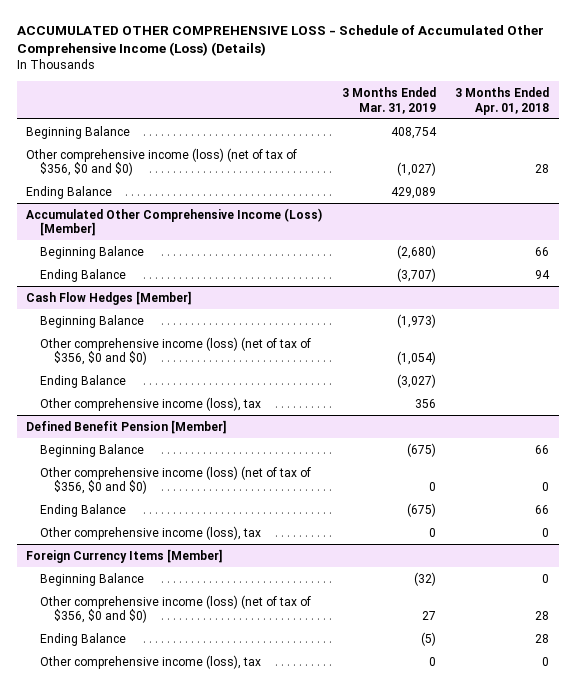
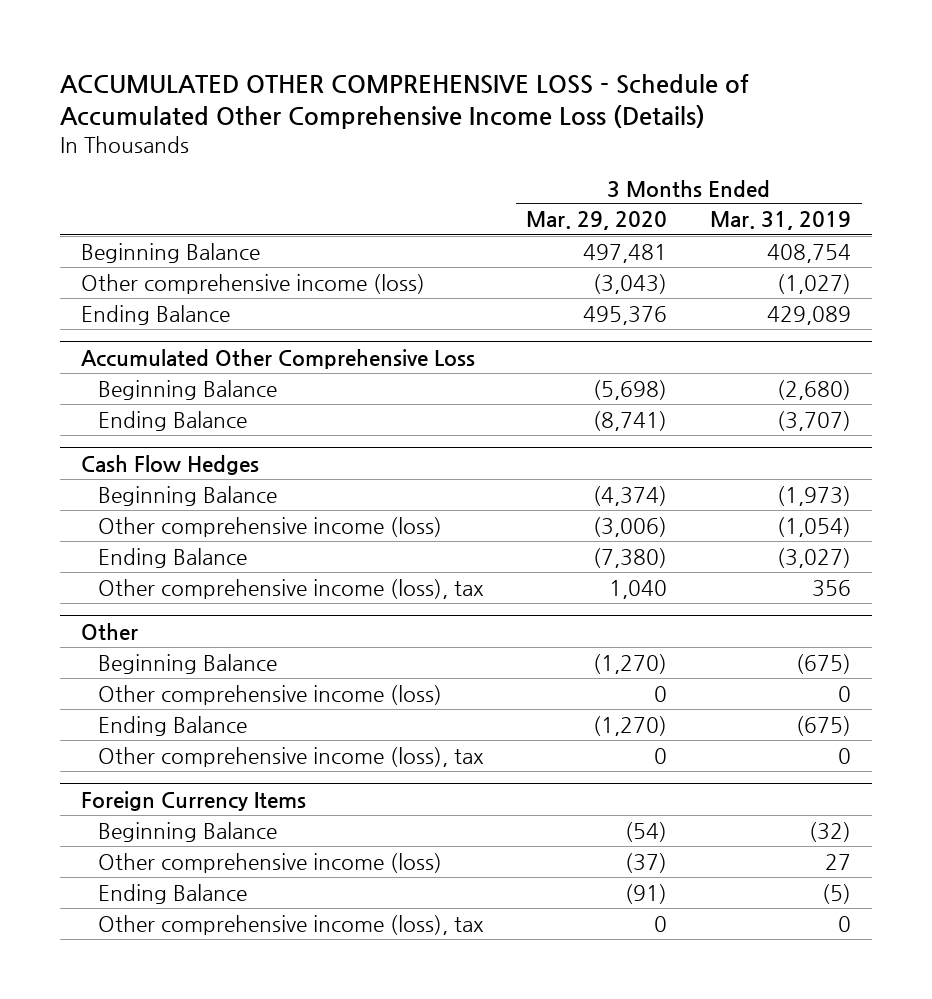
- ACCUMULATED OTHER COMPREHENSIVE LOSS - Schedule of Accumulated Other Comprehensive Income (Loss) (Details)
+ ACCUMULATED OTHER COMPREHENSIVE LOSS - Schedule of Accumulated Other Comprehensive Income Loss (Details)
- | 3 Months Ended Mar. 31, 2019 | 3 Months Ended Apr. 01, 2018
+ | 3 Months Ended Mar. 29, 2020 | 3 Months Ended Mar. 31, 2019
- Other comprehensive income (loss) (net of tax of $356, $0 and $0) | (1,027) | 28
+ Other comprehensive income (loss) | (3,043) | (1,027)
- Accumulated Other Comprehensive Income (Loss) [Member]
+ Accumulated Other Comprehensive Loss
- Cash Flow Hedges [Member]
+ Cash Flow Hedges
- Other comprehensive income (loss) (net of tax of $356, $0 and $0) | (1,054) |
+ Other comprehensive income (loss) | (3,006) | (1,054)
- Defined Benefit Pension [Member]
+ Other
- Other comprehensive income (loss) (net of tax of $356, $0 and $0) | 0 | 0
+ Other comprehensive income (loss) | 0 | 0
- Foreign Currency Items [Member]
+ Foreign Currency Items
- Other comprehensive income (loss) (net of tax of $356, $0 and $0) | 27 | 28
+ Other comprehensive income (loss) | (37) | 27

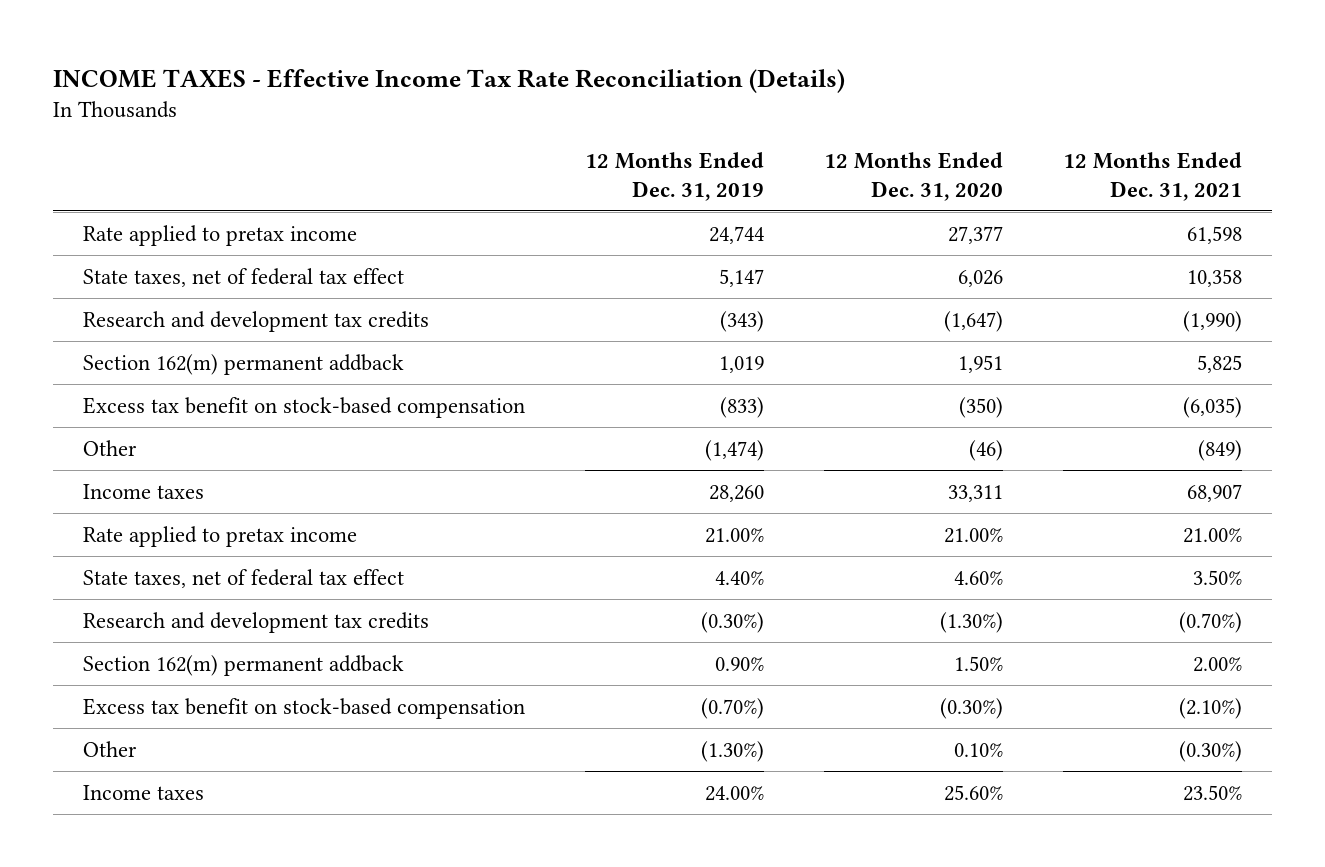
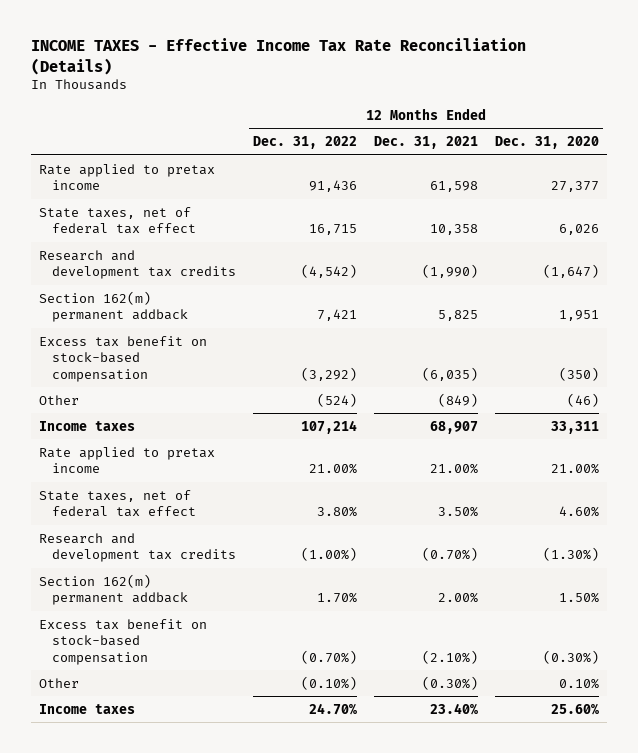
- | 12 Months Ended Dec. 31, 2019 | 12 Months Ended Dec. 31, 2020 | 12 Months Ended Dec. 31, 2021
+ | 12 Months Ended Dec. 31, 2022 | 12 Months Ended Dec. 31, 2021 | 12 Months Ended Dec. 31, 2020
- Income taxes | 24.00% | 25.60% | 23.50%
+ Income taxes | 24.70% | 23.40% | 25.60%

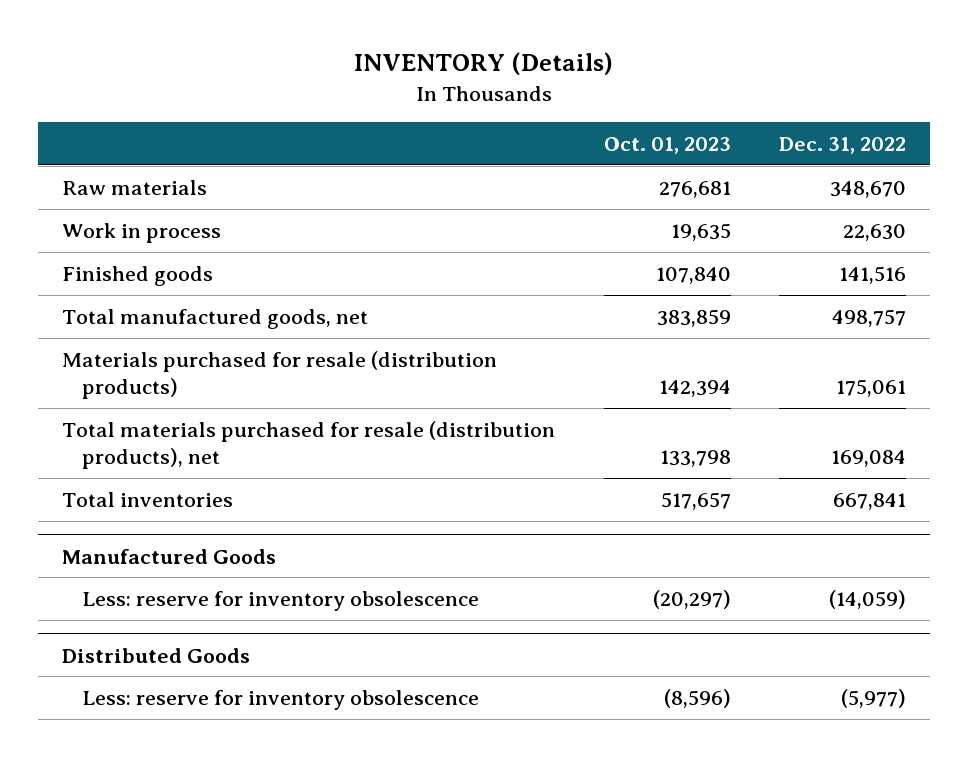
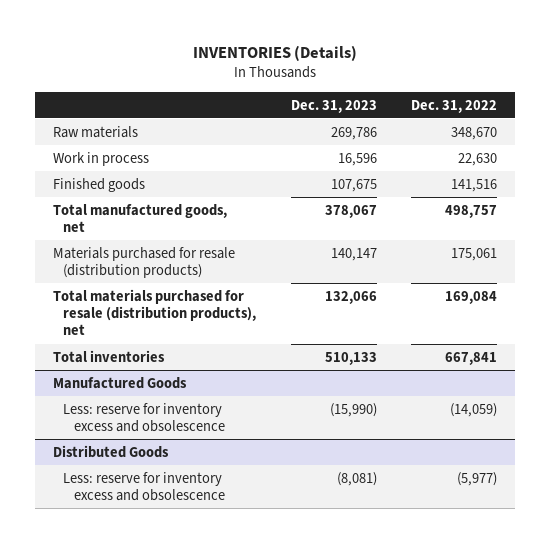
- INVENTORY (Details)
+ INVENTORIES (Details)
- | Oct. 01, 2023 | Dec. 31, 2022
+ | Dec. 31, 2023 | Dec. 31, 2022
@ Manufactured Goods
- Less: reserve for inventory obsolescence | (20,297) | (14,059)
+ Less: reserve for inventory excess and obsolescence | (15,990) | (14,059)
@ Distributed Goods
- Less: reserve for inventory obsolescence | (8,596) | (5,977)
+ Less: reserve for inventory excess and obsolescence | (8,081) | (5,977)

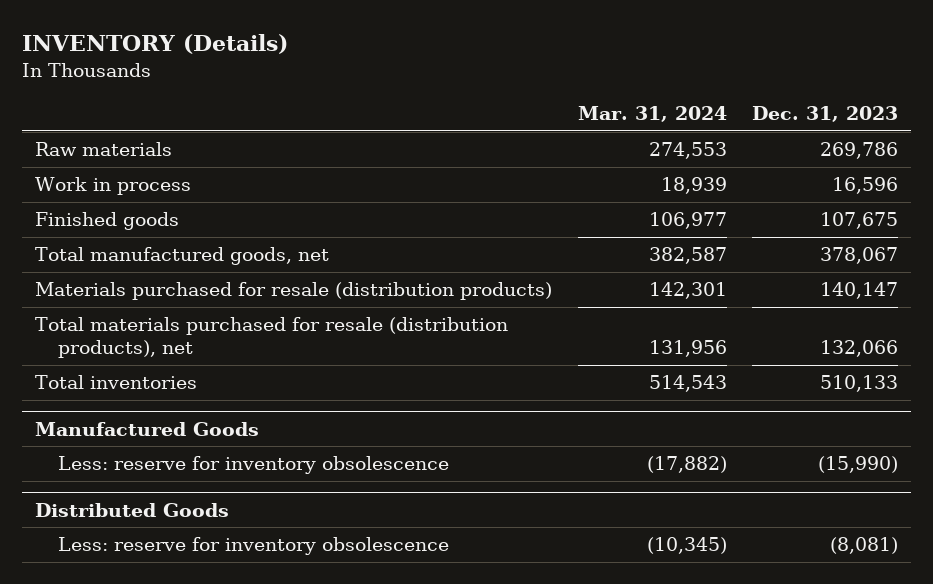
- INVENTORIES (Details)
+ INVENTORY (Details)
- | Dec. 31, 2023 | Dec. 31, 2022
+ | Mar. 31, 2024 | Dec. 31, 2023
@ Manufactured Goods
- Less: reserve for inventory excess and obsolescence | (15,990) | (14,059)
+ Less: reserve for inventory obsolescence | (17,882) | (15,990)
@ Distributed Goods
- Less: reserve for inventory excess and obsolescence | (8,081) | (5,977)
+ Less: reserve for inventory obsolescence | (10,345) | (8,081)

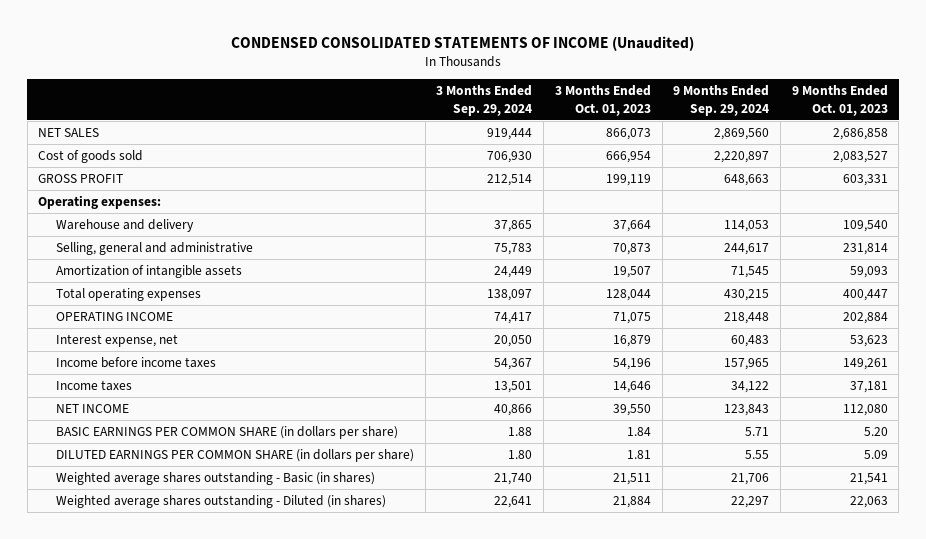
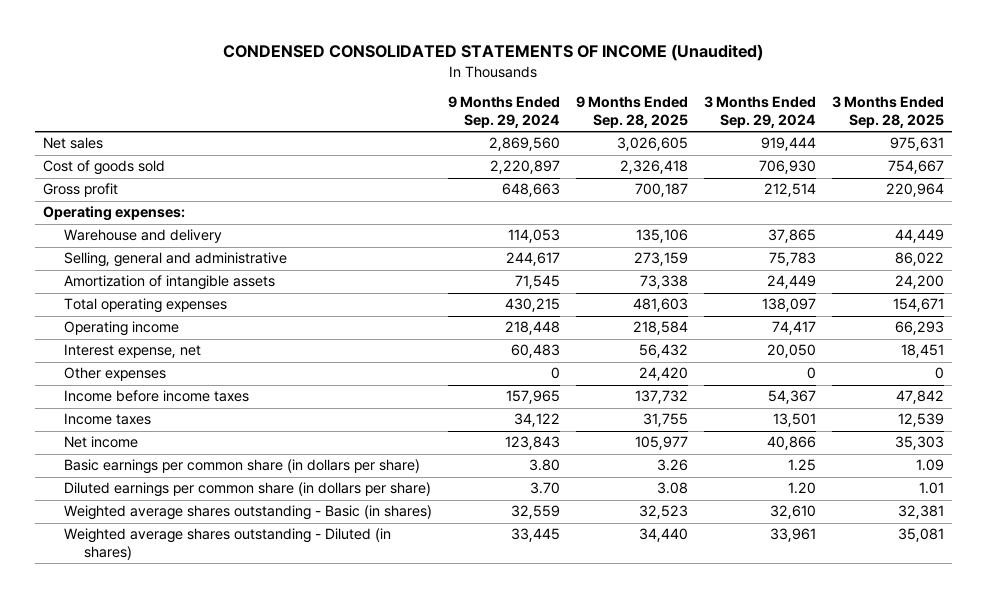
- | 3 Months Ended Sep. 29, 2024 | 3 Months Ended Oct. 01, 2023 | 9 Months Ended Sep. 29, 2024 | 9 Months Ended Oct. 01, 2023
+ | 9 Months Ended Sep. 29, 2024 | 9 Months Ended Sep. 28, 2025 | 3 Months Ended Sep. 29, 2024 | 3 Months Ended Sep. 28, 2025
- NET SALES | 919,444 | 866,073 | 2,869,560 | 2,686,858
+ Net sales | 2,869,560 | 3,026,605 | 919,444 | 975,631
- GROSS PROFIT | 212,514 | 199,119 | 648,663 | 603,331
+ Gross profit | 648,663 | 700,187 | 212,514 | 220,964
- OPERATING INCOME | 74,417 | 71,075 | 218,448 | 202,884
+ Operating income | 218,448 | 218,584 | 74,417 | 66,293
+ Other expenses | 0 | 24,420 | 0 | 0
- NET INCOME | 40,866 | 39,550 | 123,843 | 112,080
- BASIC EARNINGS PER COMMON SHARE (in dollars per share) | 1.88 | 1.84 | 5.71 | 5.20
- DILUTED EARNINGS PER COMMON SHARE (in dollars per share) | 1.80 | 1.81 | 5.55 | 5.09
- Weighted average shares outstanding - Basic (in shares) | 21,740 | 21,511 | 21,706 | 21,541
- Weighted average shares outstanding - Diluted (in shares) | 22,641 | 21,884 | 22,297 | 22,063
+ Net income | 123,843 | 105,977 | 40,866 | 35,303
+ Basic earnings per common share (in dollars per share) | 3.80 | 3.26 | 1.25 | 1.09
+ Diluted earnings per common share (in dollars per share) | 3.70 | 3.08 | 1.20 | 1.01
+ Weighted average shares outstanding - Basic (in shares) | 32,559 | 32,523 | 32,610 | 32,381
+ Weighted average shares outstanding - Diluted (in shares) | 33,445 | 34,440 | 33,961 | 35,081

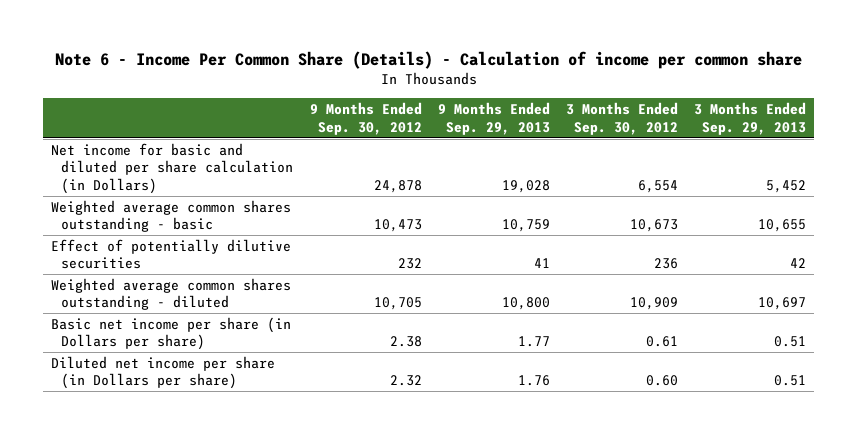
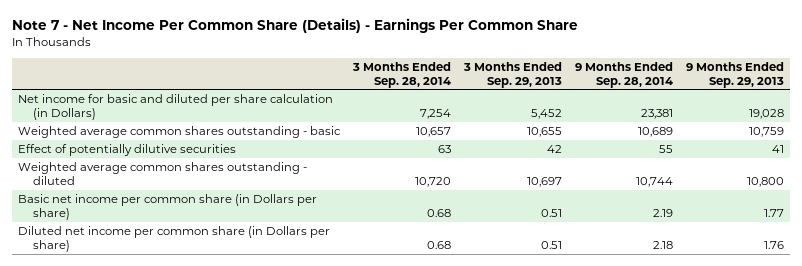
- Note 6 - Income Per Common Share (Details) - Calculation of income per common share
+ Note 7 - Net Income Per Common Share (Details) - Earnings Per Common Share
- | 9 Months Ended Sep. 30, 2012 | 9 Months Ended Sep. 29, 2013 | 3 Months Ended Sep. 30, 2012 | 3 Months Ended Sep. 29, 2013
+ | 3 Months Ended Sep. 28, 2014 | 3 Months Ended Sep. 29, 2013 | 9 Months Ended Sep. 28, 2014 | 9 Months Ended Sep. 29, 2013
- Basic net income per share (in Dollars per share) | 2.38 | 1.77 | 0.61 | 0.51
- Diluted net income per share (in Dollars per share) | 2.32 | 1.76 | 0.60 | 0.51
+ Basic net income per common share (in Dollars per share) | 0.68 | 0.51 | 2.19 | 1.77
+ Diluted net income per common share (in Dollars per share) | 0.68 | 0.51 | 2.18 | 1.76

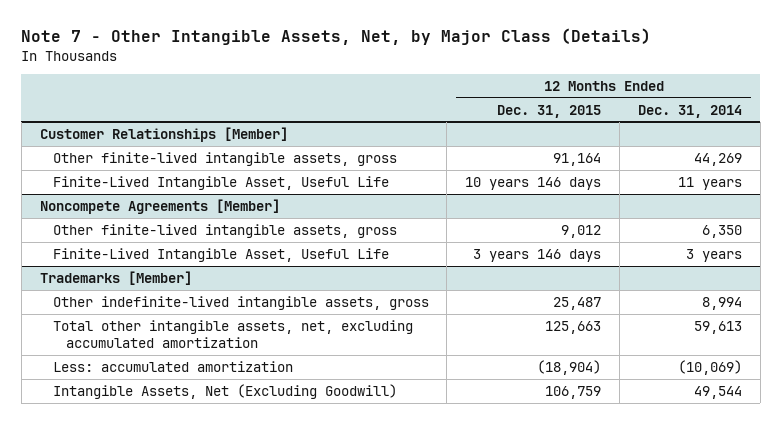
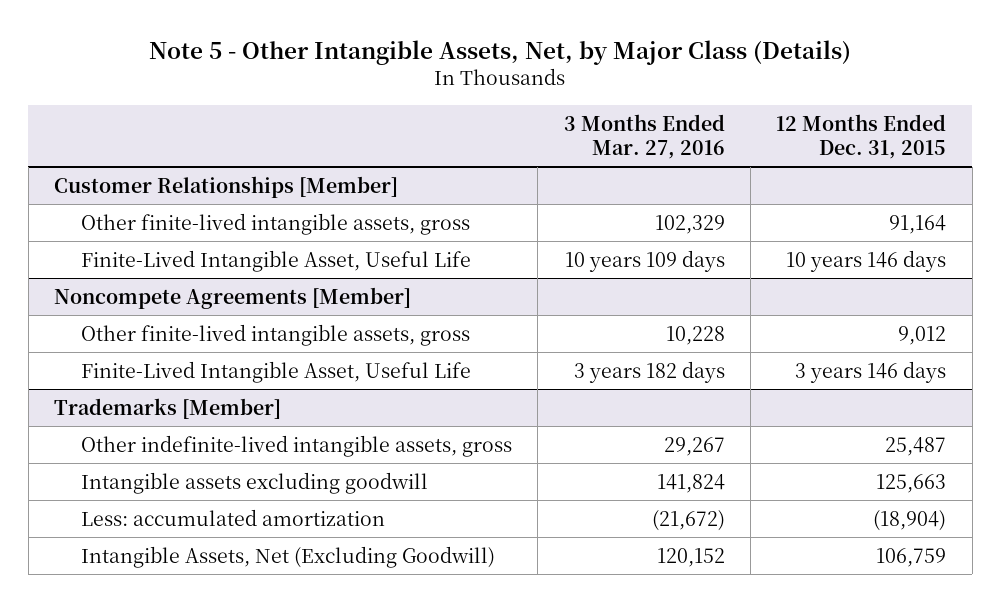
- Note 7 - Other Intangible Assets, Net, by Major Class (Details)
+ Note 5 - Other Intangible Assets, Net, by Major Class (Details)
- | 12 Months Ended Dec. 31, 2015 | 12 Months Ended Dec. 31, 2014
+ | 3 Months Ended Mar. 27, 2016 | 12 Months Ended Dec. 31, 2015
@ Trademarks [Member]
- Total other intangible assets, net, excluding accumulated amortization | 125,663 | 59,613
+ Intangible assets excluding goodwill | 141,824 | 125,663

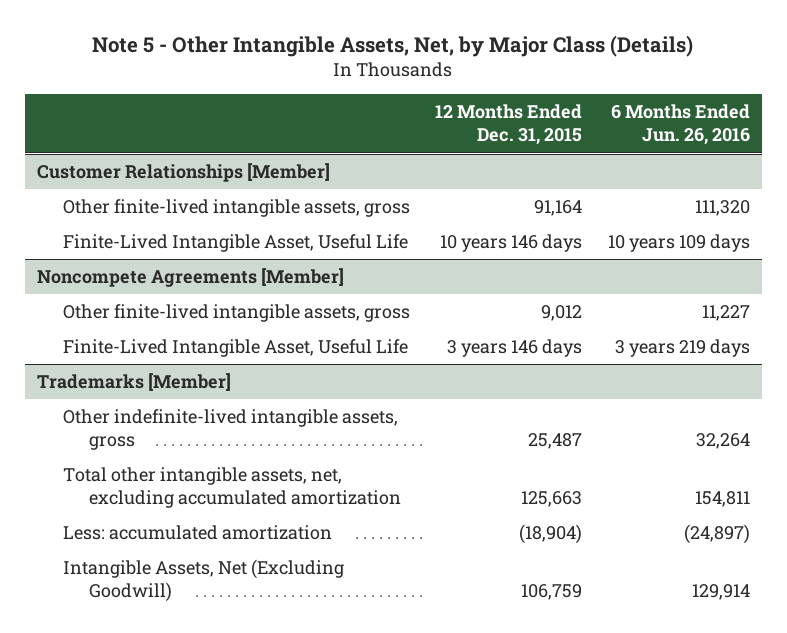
- | 3 Months Ended Mar. 27, 2016 | 12 Months Ended Dec. 31, 2015
+ | 12 Months Ended Dec. 31, 2015 | 6 Months Ended Jun. 26, 2016
@ Trademarks [Member]
- Intangible assets excluding goodwill | 141,824 | 125,663
+ Total other intangible assets, net, excluding accumulated amortization | 125,663 | 154,811

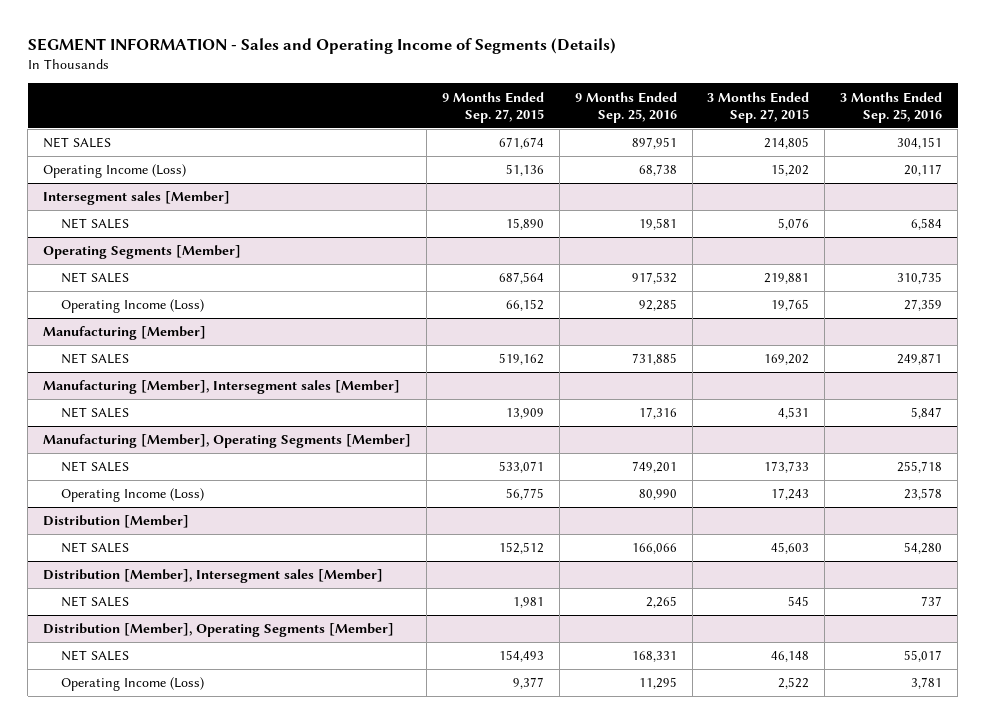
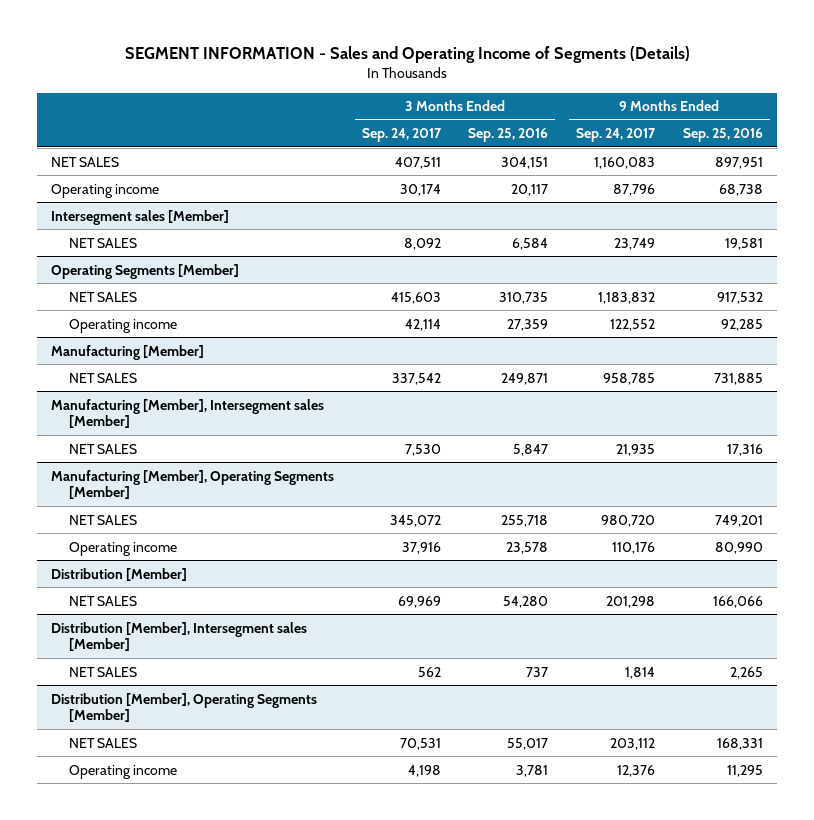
- | 9 Months Ended Sep. 27, 2015 | 9 Months Ended Sep. 25, 2016 | 3 Months Ended Sep. 27, 2015 | 3 Months Ended Sep. 25, 2016
+ | 3 Months Ended Sep. 24, 2017 | 3 Months Ended Sep. 25, 2016 | 9 Months Ended Sep. 24, 2017 | 9 Months Ended Sep. 25, 2016
- Operating Income (Loss) | 51,136 | 68,738 | 15,202 | 20,117
+ Operating income | 30,174 | 20,117 | 87,796 | 68,738
@ Operating Segments [Member]
- Operating Income (Loss) | 66,152 | 92,285 | 19,765 | 27,359
+ Operating income | 42,114 | 27,359 | 122,552 | 92,285
@ Manufacturing [Member], Operating Segments [Member]
- Operating Income (Loss) | 56,775 | 80,990 | 17,243 | 23,578
+ Operating income | 37,916 | 23,578 | 110,176 | 80,990
@ Distribution [Member], Operating Segments [Member]
- Operating Income (Loss) | 9,377 | 11,295 | 2,522 | 3,781
+ Operating income | 4,198 | 3,781 | 12,376 | 11,295

